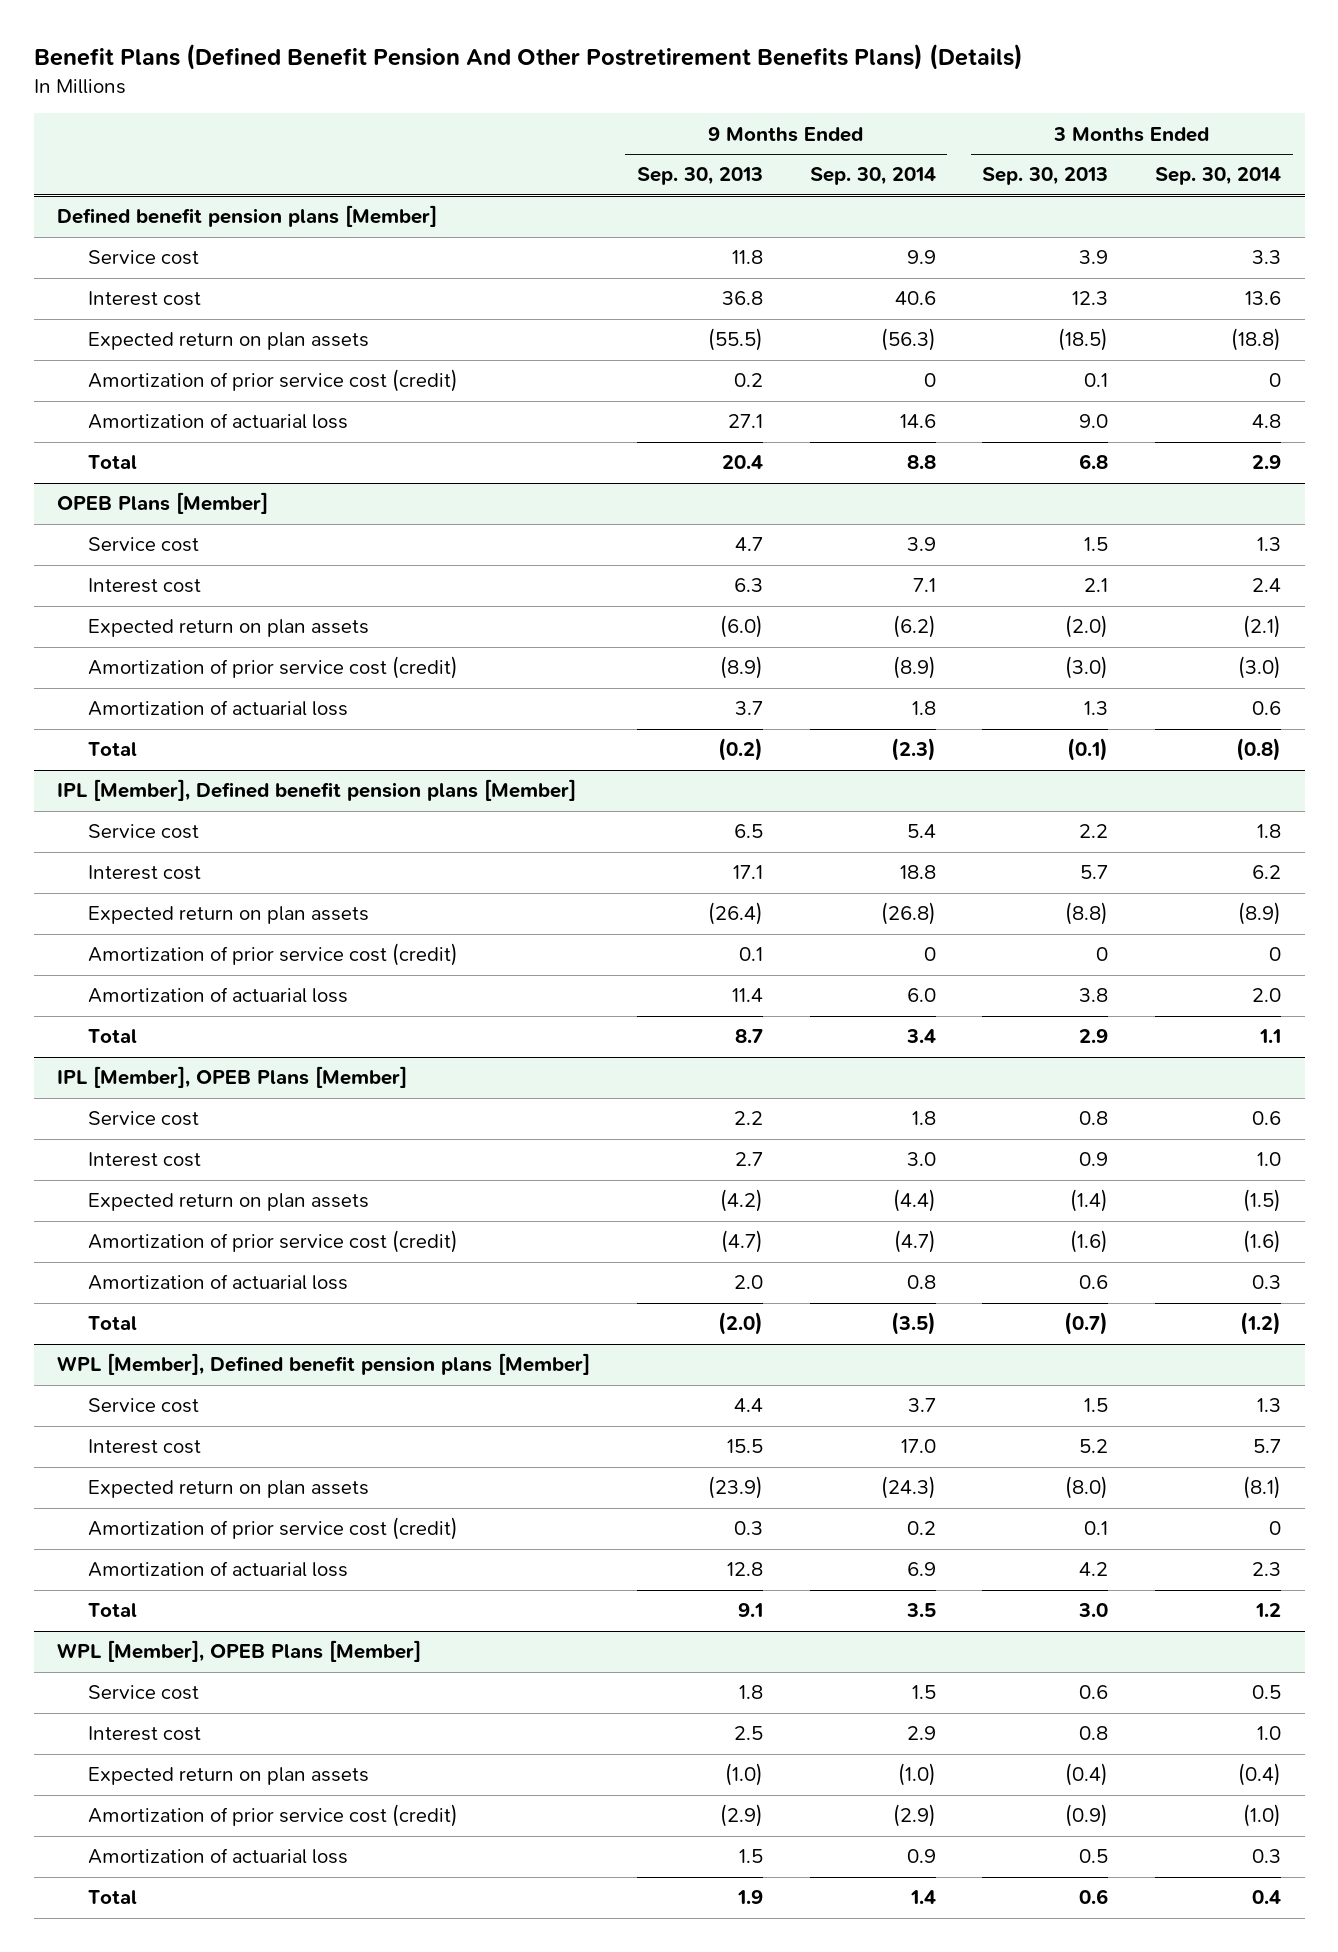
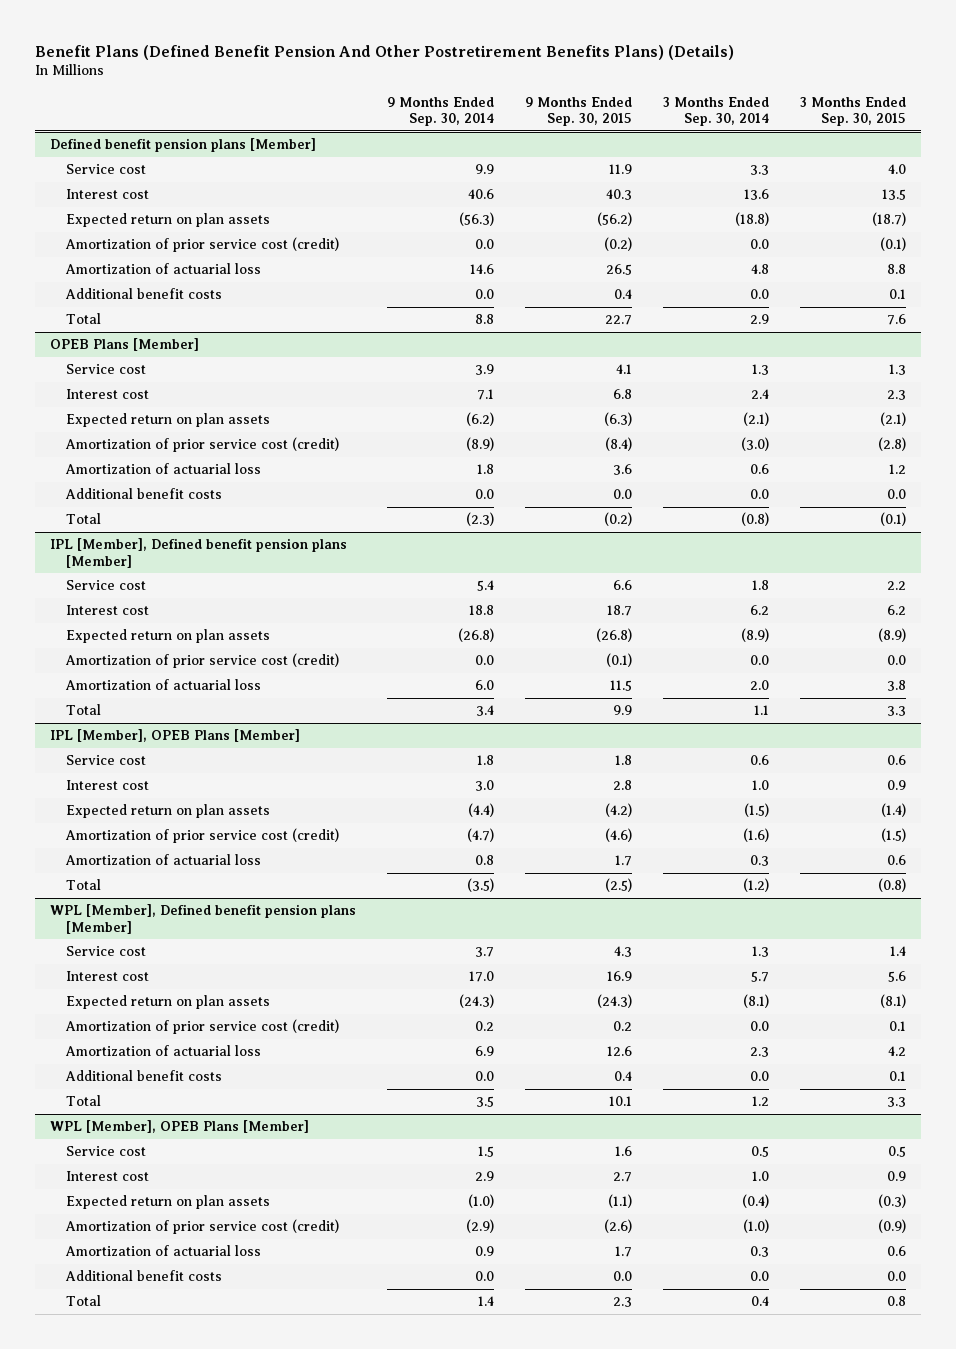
- | 9 Months Ended Sep. 30, 2013 | 9 Months Ended Sep. 30, 2014 | 3 Months Ended Sep. 30, 2013 | 3 Months Ended Sep. 30, 2014
+ | 9 Months Ended Sep. 30, 2014 | 9 Months Ended Sep. 30, 2015 | 3 Months Ended Sep. 30, 2014 | 3 Months Ended Sep. 30, 2015
@ Defined benefit pension plans [Member]
- Amortization of prior service cost (credit) | 0.2 | 0 | 0.1 | 0
+ Amortization of prior service cost (credit) | 0.0 | (0.2) | 0.0 | (0.1)
+ Additional benefit costs | 0.0 | 0.4 | 0.0 | 0.1
@ OPEB Plans [Member]
+ Additional benefit costs | 0.0 | 0.0 | 0.0 | 0.0
@ IPL [Member], Defined benefit pension plans [Member]
- Amortization of prior service cost (credit) | 0.1 | 0 | 0 | 0
+ Amortization of prior service cost (credit) | 0.0 | (0.1) | 0.0 | 0.0
@ WPL [Member], Defined benefit pension plans [Member]
- Amortization of prior service cost (credit) | 0.3 | 0.2 | 0.1 | 0
+ Amortization of prior service cost (credit) | 0.2 | 0.2 | 0.0 | 0.1
+ Additional benefit costs | 0.0 | 0.4 | 0.0 | 0.1
@ WPL [Member], OPEB Plans [Member]
+ Additional benefit costs | 0.0 | 0.0 | 0.0 | 0.0

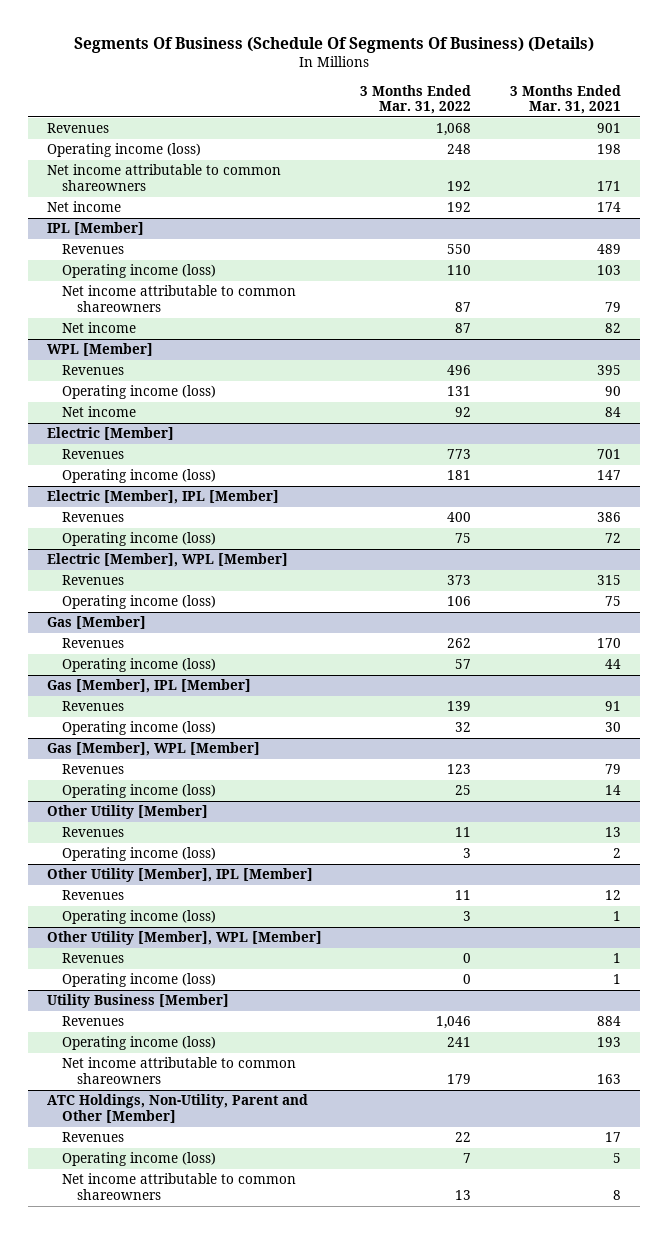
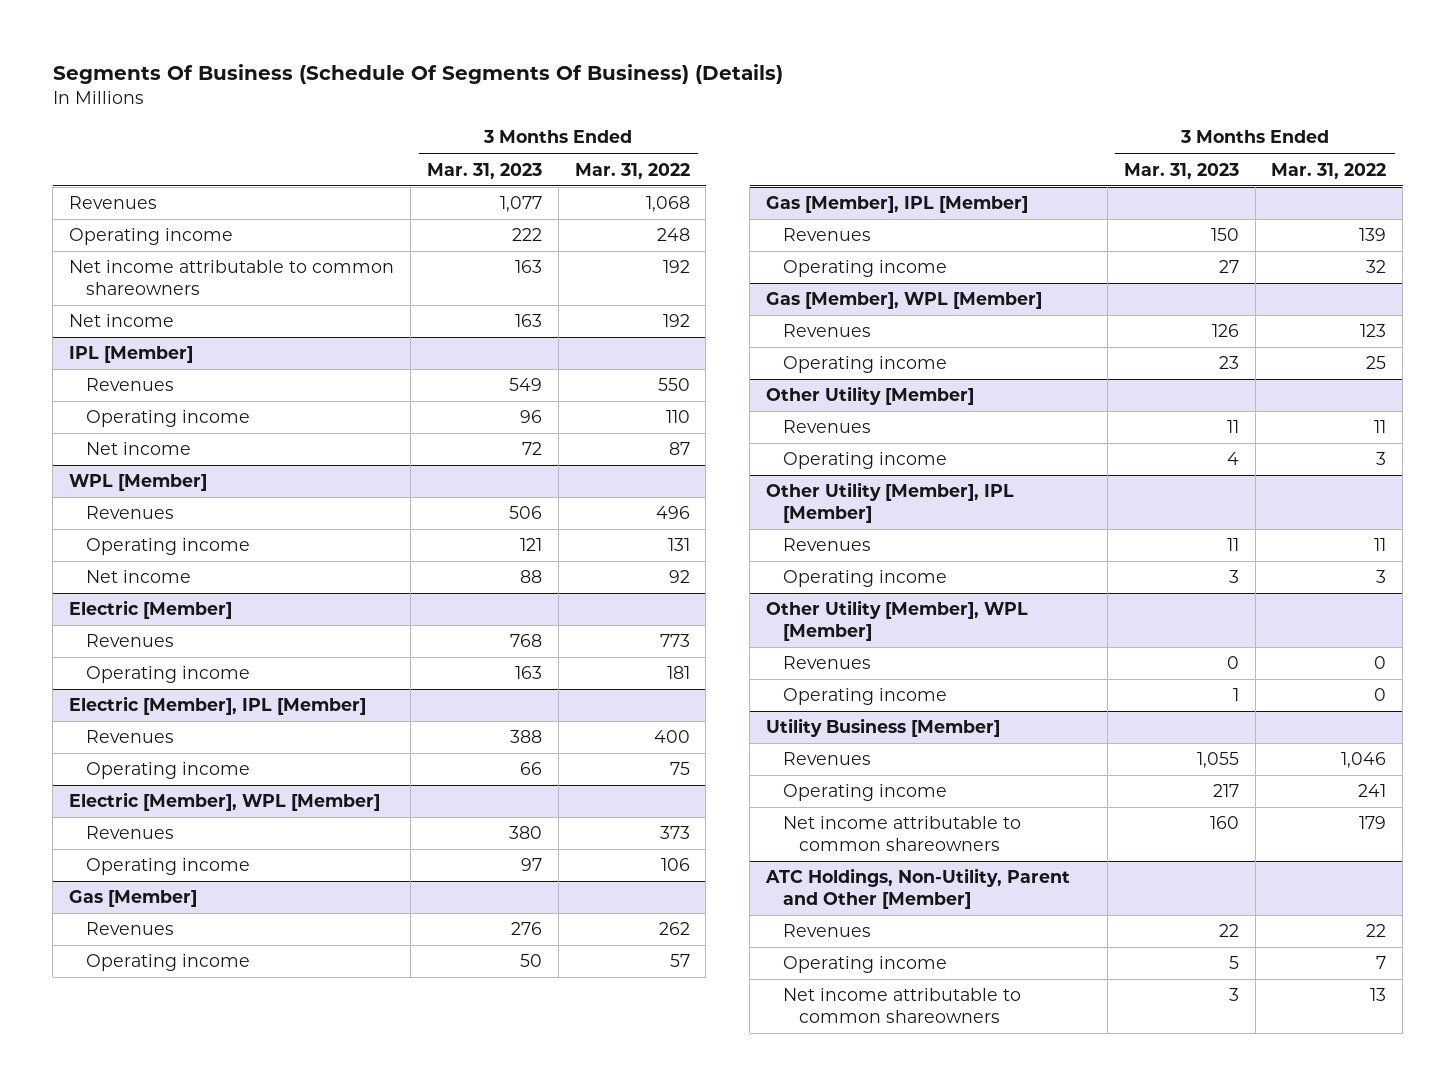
- | 3 Months Ended Mar. 31, 2022 | 3 Months Ended Mar. 31, 2021
+ | 3 Months Ended Mar. 31, 2023 | 3 Months Ended Mar. 31, 2022
- Operating income (loss) | 248 | 198
+ Operating income | 222 | 248
@ IPL [Member]
- Operating income (loss) | 110 | 103
- Net income attributable to common shareowners | 87 | 79
+ Operating income | 96 | 110
@ WPL [Member]
- Operating income (loss) | 131 | 90
+ Operating income | 121 | 131
@ Electric [Member]
- Operating income (loss) | 181 | 147
+ Operating income | 163 | 181
@ Electric [Member], IPL [Member]
- Operating income (loss) | 75 | 72
+ Operating income | 66 | 75
@ Electric [Member], WPL [Member]
- Operating income (loss) | 106 | 75
+ Operating income | 97 | 106
@ Gas [Member]
- Operating income (loss) | 57 | 44
+ Operating income | 50 | 57
@ Gas [Member], IPL [Member]
- Operating income (loss) | 32 | 30
+ Operating income | 27 | 32
@ Gas [Member], WPL [Member]
- Operating income (loss) | 25 | 14
+ Operating income | 23 | 25
@ Other Utility [Member]
- Operating income (loss) | 3 | 2
+ Operating income | 4 | 3
@ Other Utility [Member], IPL [Member]
- Operating income (loss) | 3 | 1
+ Operating income | 3 | 3
@ Other Utility [Member], WPL [Member]
- Operating income (loss) | 0 | 1
+ Operating income | 1 | 0
@ Utility Business [Member]
- Operating income (loss) | 241 | 193
+ Operating income | 217 | 241
@ ATC Holdings, Non-Utility, Parent and Other [Member]
- Operating income (loss) | 7 | 5
+ Operating income | 5 | 7

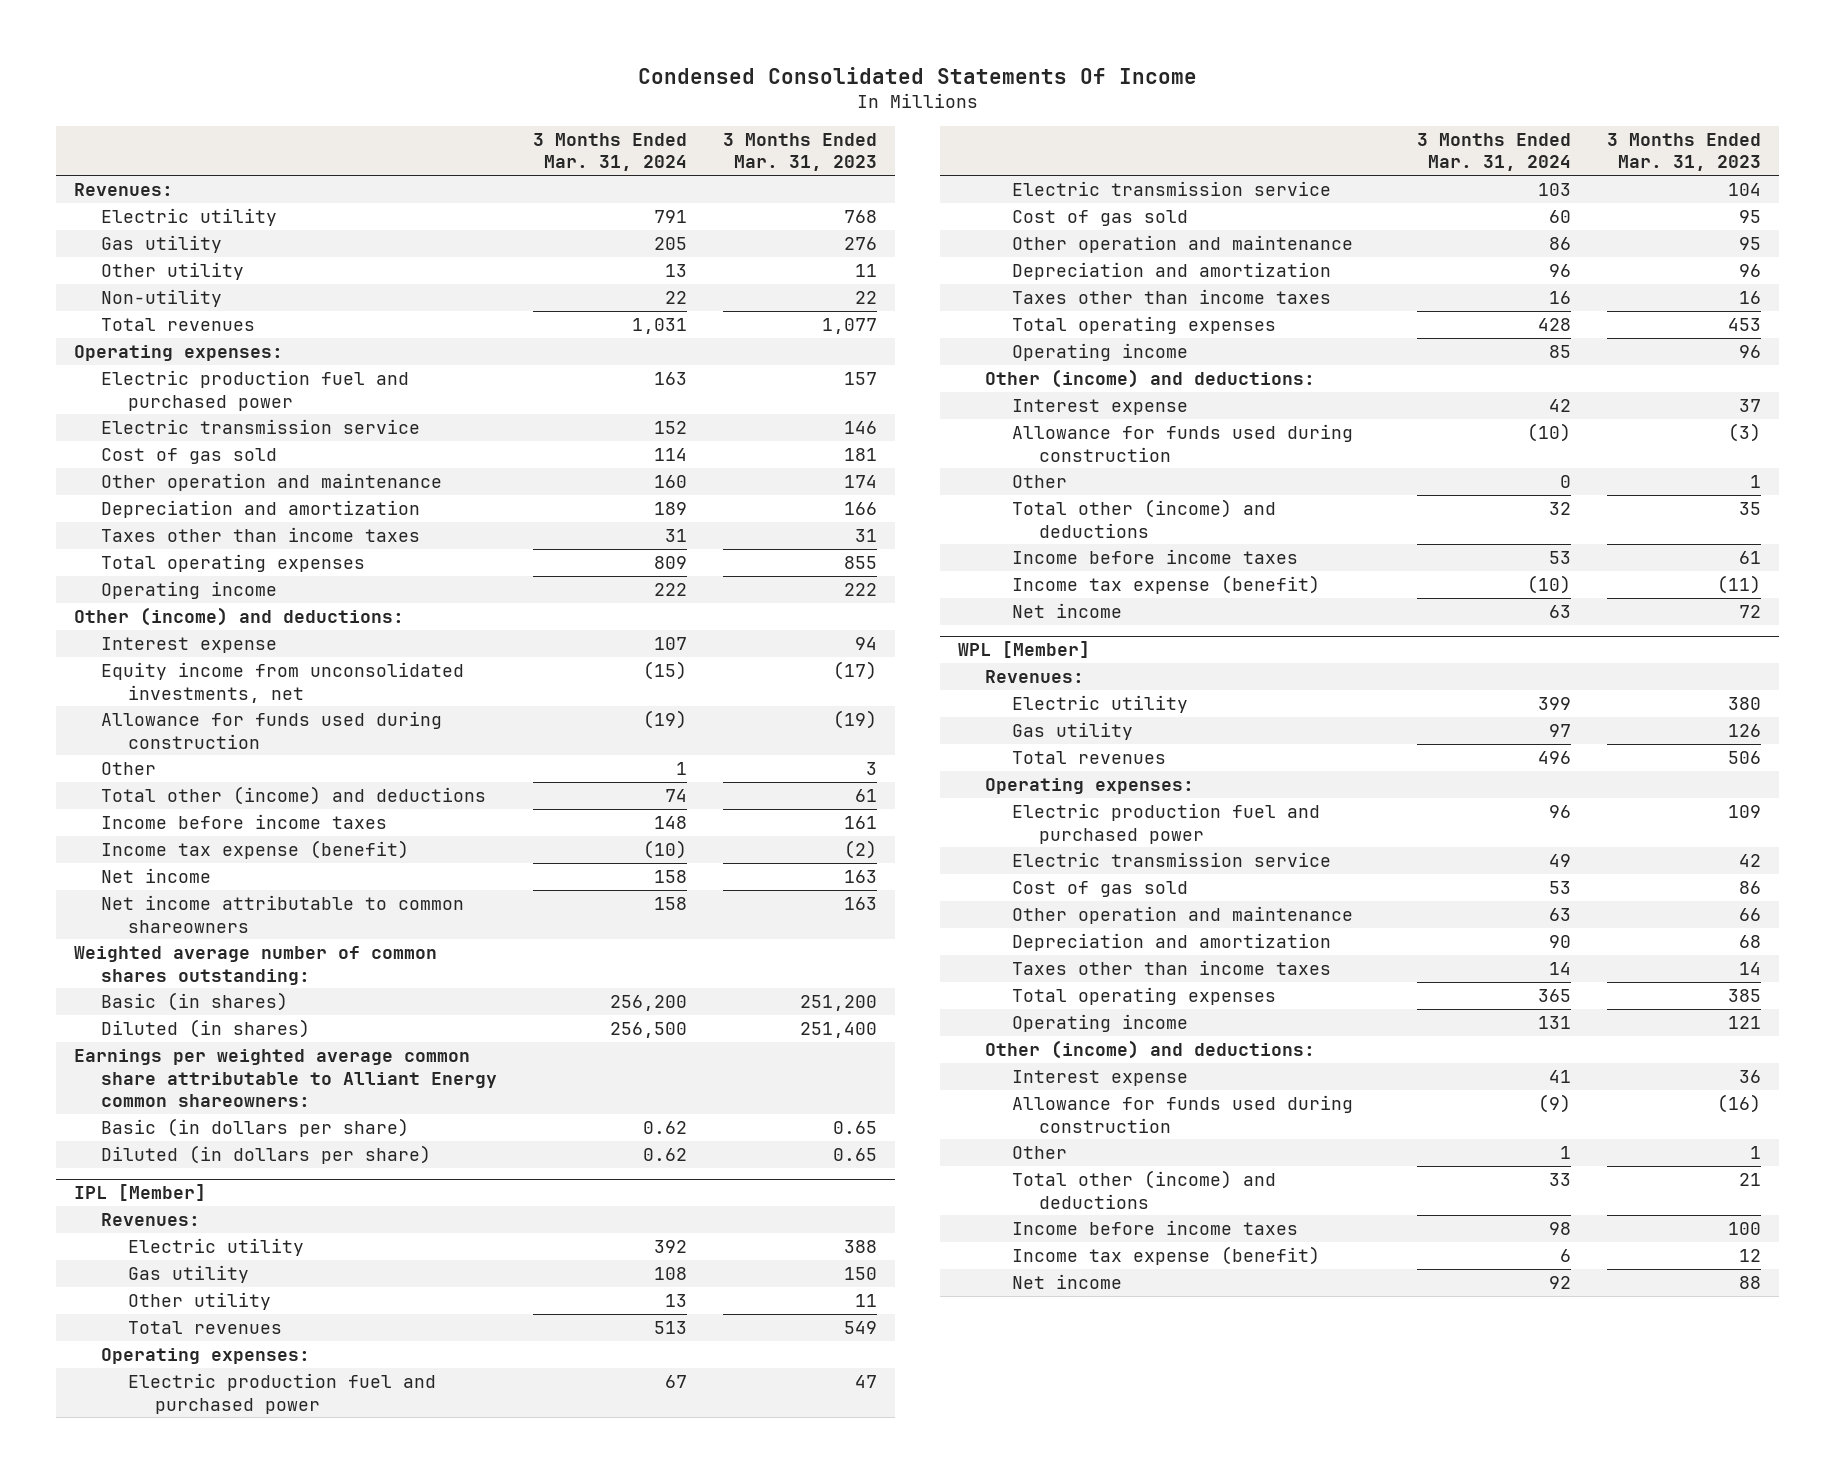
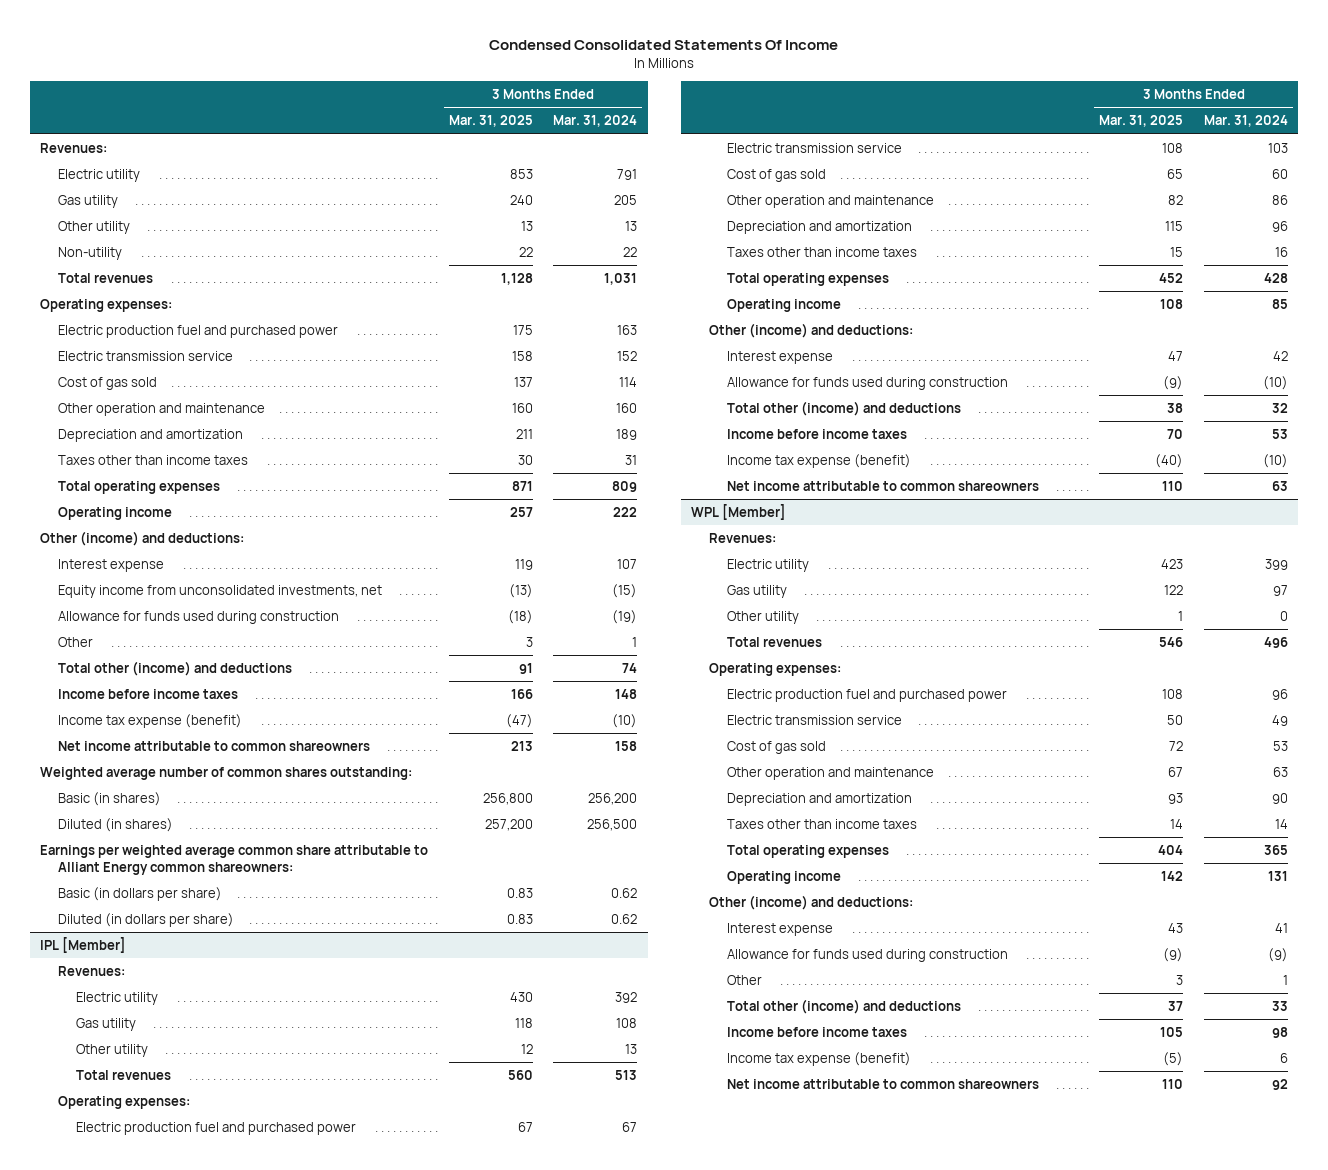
- | 3 Months Ended Mar. 31, 2024 | 3 Months Ended Mar. 31, 2023
+ | 3 Months Ended Mar. 31, 2025 | 3 Months Ended Mar. 31, 2024
- Net income | 158 | 163
@ IPL [Member]
- Other | 0 | 1
- Net income | 63 | 72
+ Net income attributable to common shareowners | 110 | 63
@ WPL [Member]
+ Other utility | 1 | 0
- Net income | 92 | 88
+ Net income attributable to common shareowners | 110 | 92

